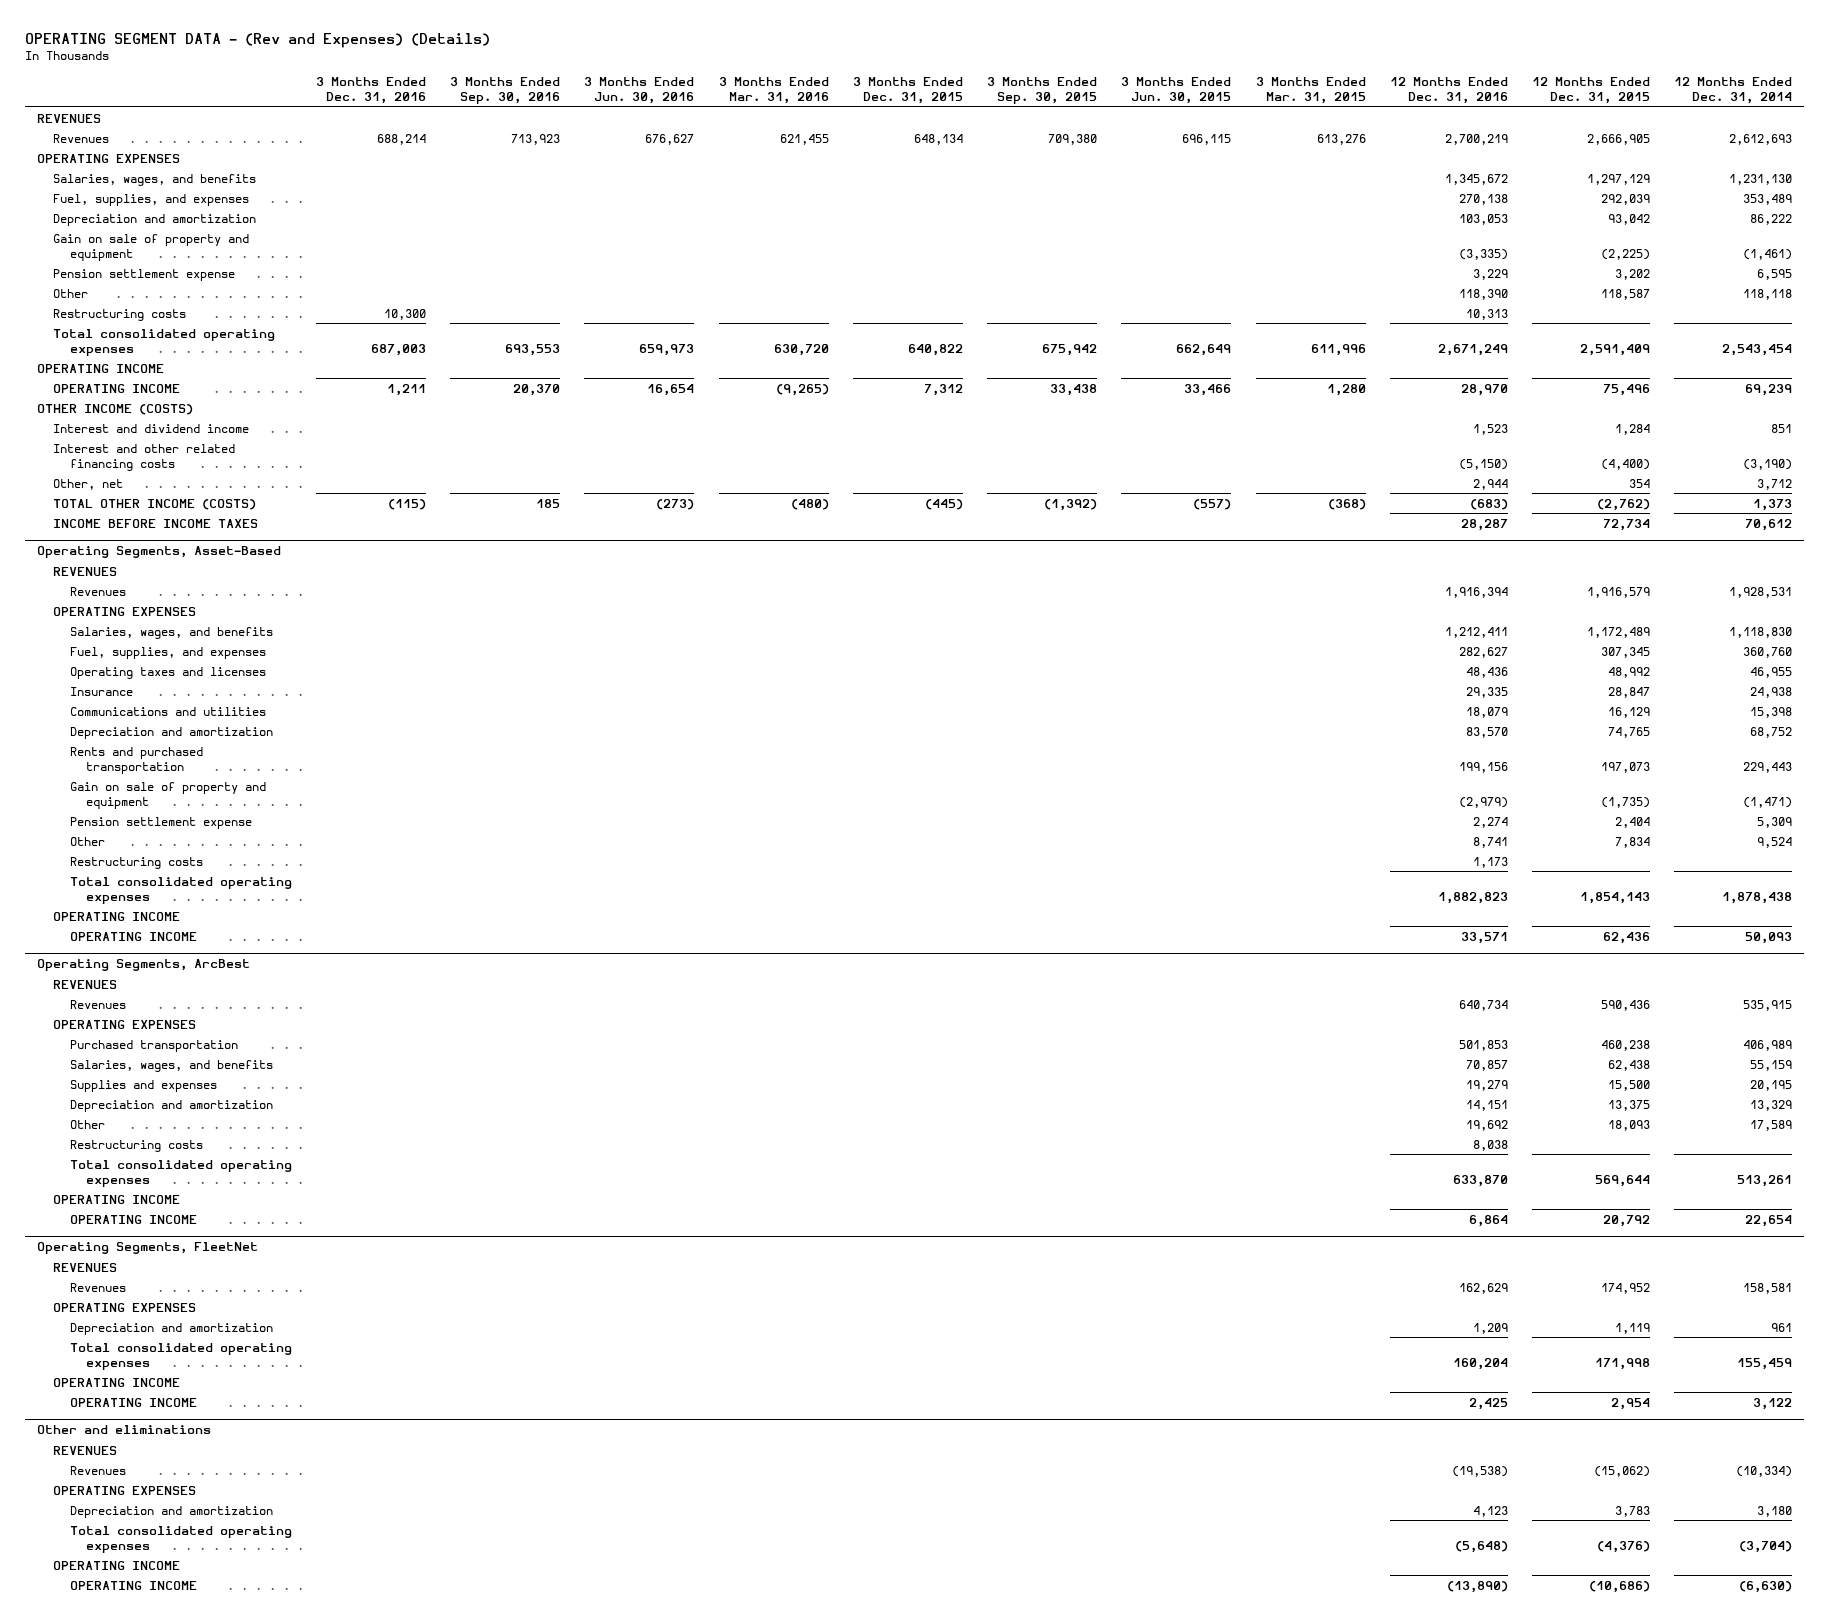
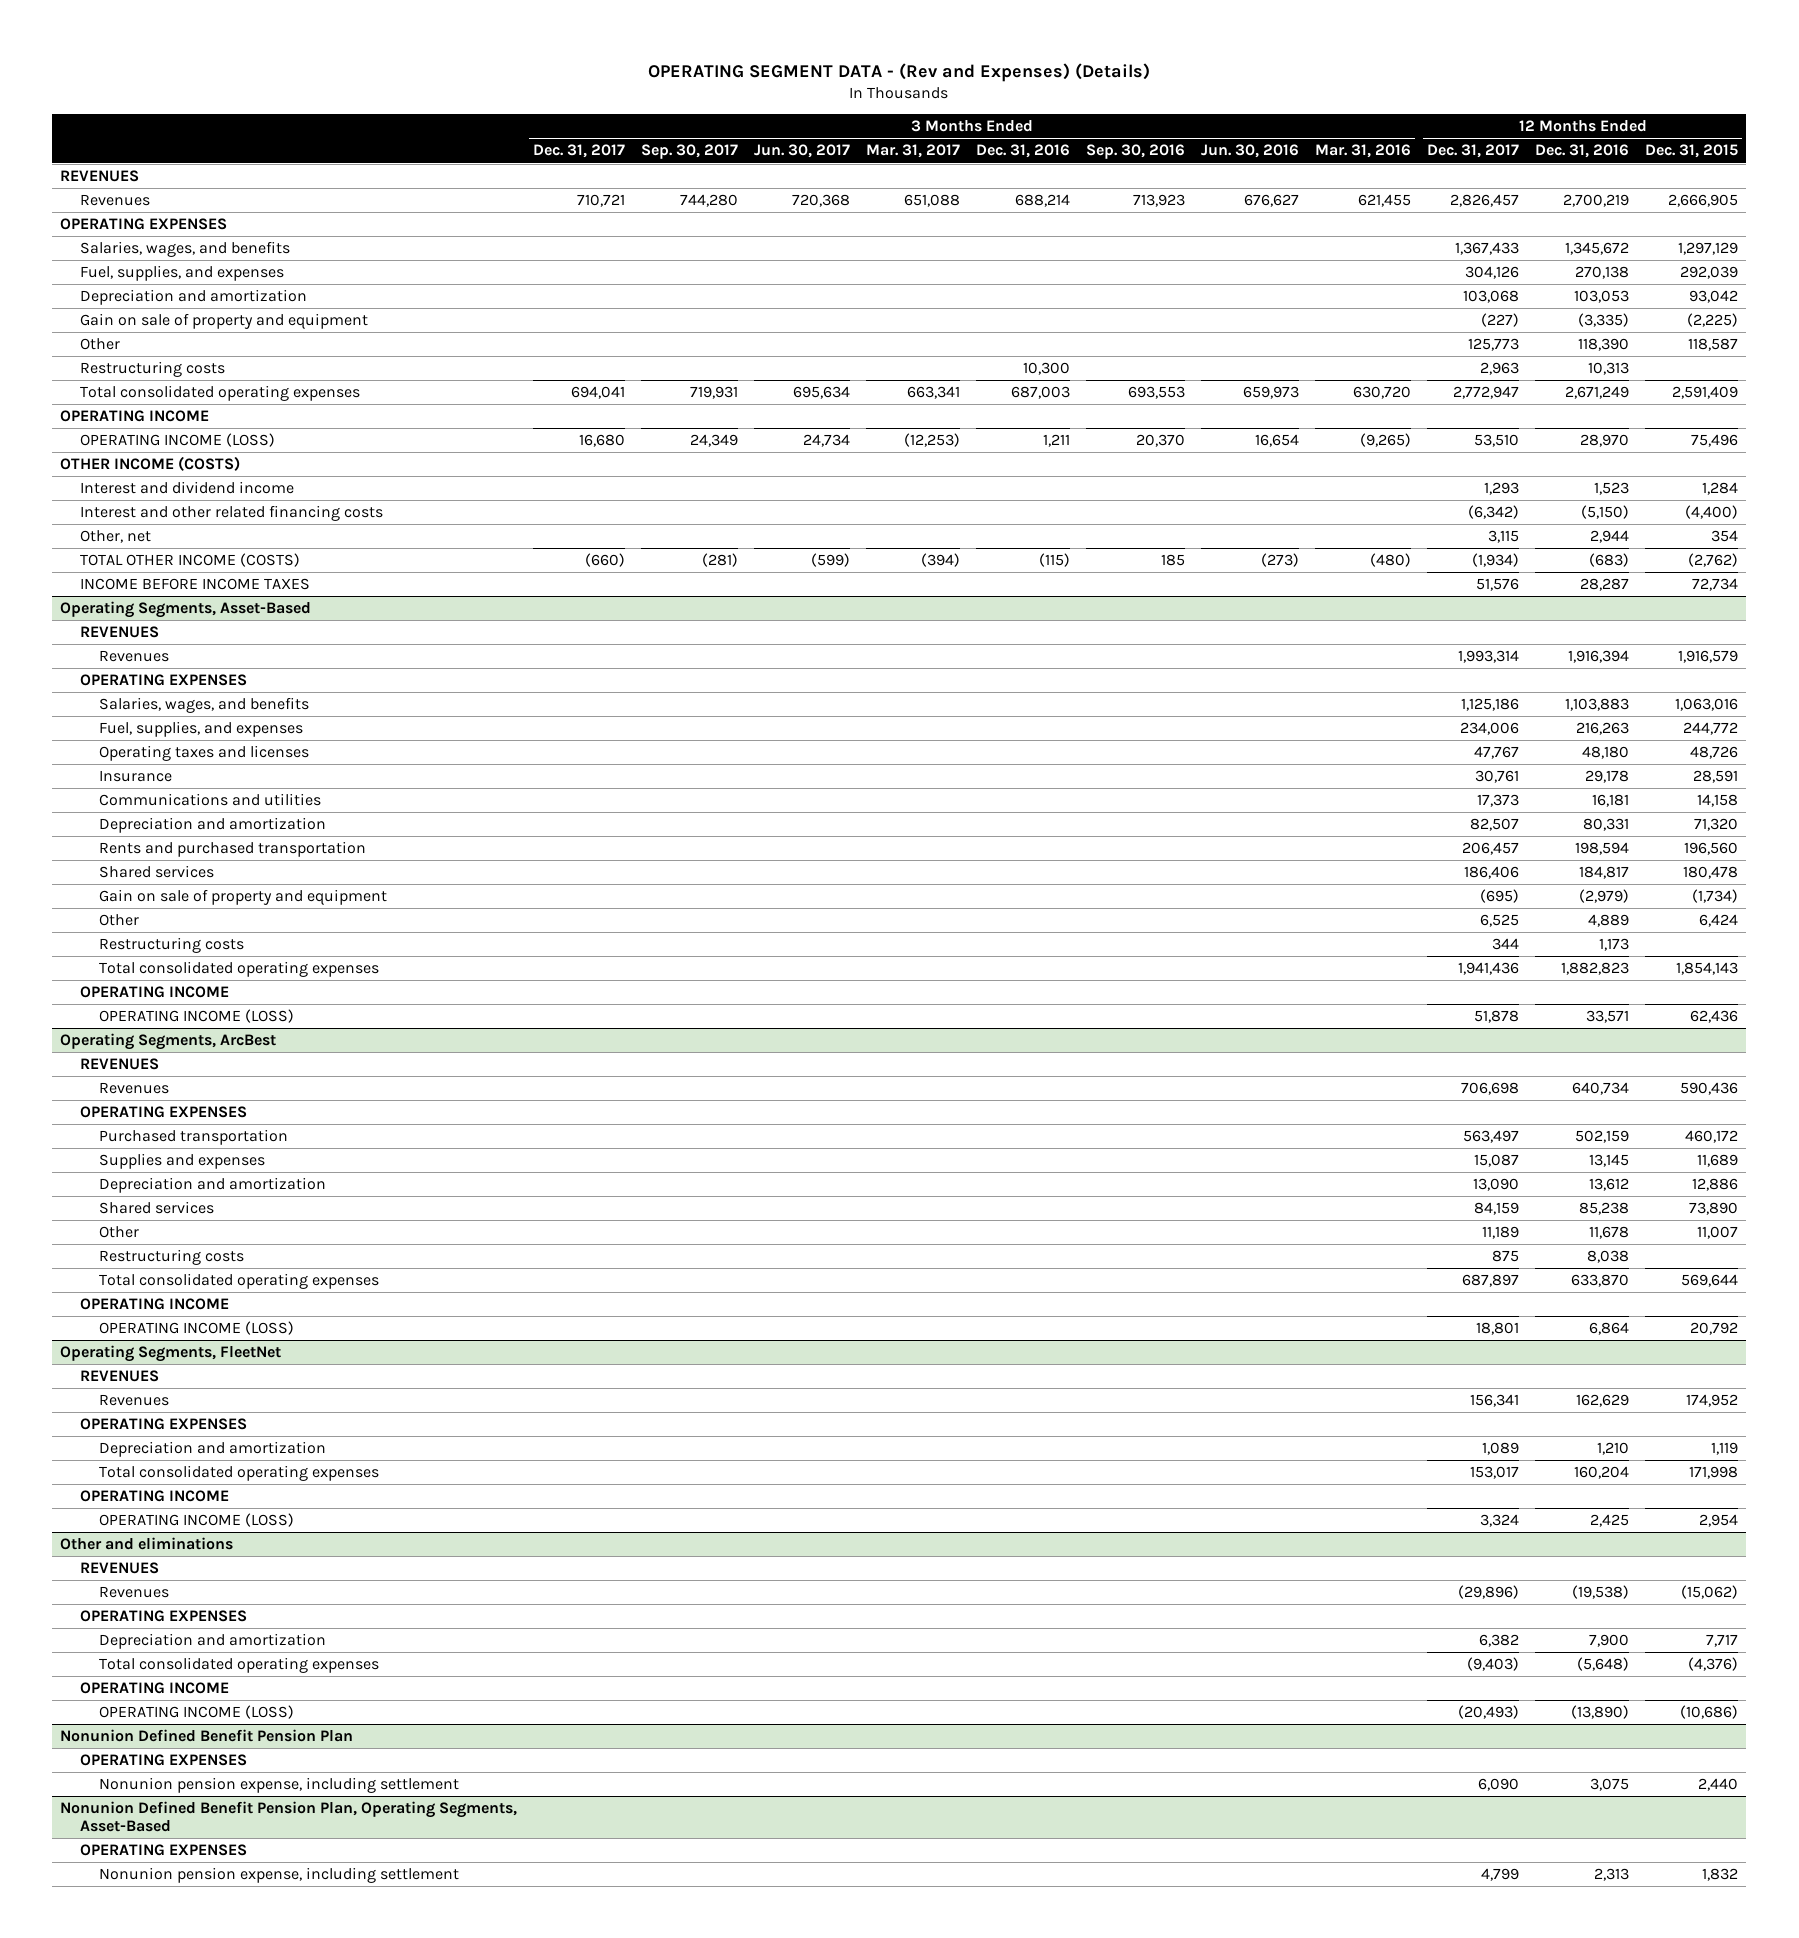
- | 3 Months Ended Dec. 31, 2016 | 3 Months Ended Sep. 30, 2016 | 3 Months Ended Jun. 30, 2016 | 3 Months Ended Mar. 31, 2016 | 3 Months Ended Dec. 31, 2015 | 3 Months Ended Sep. 30, 2015 | 3 Months Ended Jun. 30, 2015 | 3 Months Ended Mar. 31, 2015 | 12 Months Ended Dec. 31, 2016 | 12 Months Ended Dec. 31, 2015 | 12 Months Ended Dec. 31, 2014
+ | 3 Months Ended Dec. 31, 2017 | 3 Months Ended Sep. 30, 2017 | 3 Months Ended Jun. 30, 2017 | 3 Months Ended Mar. 31, 2017 | 3 Months Ended Dec. 31, 2016 | 3 Months Ended Sep. 30, 2016 | 3 Months Ended Jun. 30, 2016 | 3 Months Ended Mar. 31, 2016 | 12 Months Ended Dec. 31, 2017 | 12 Months Ended Dec. 31, 2016 | 12 Months Ended Dec. 31, 2015
- Pension settlement expense | | | | | | | | | 3,229 | 3,202 | 6,595
- OPERATING INCOME | 1,211 | 20,370 | 16,654 | (9,265) | 7,312 | 33,438 | 33,466 | 1,280 | 28,970 | 75,496 | 69,239
+ OPERATING INCOME (LOSS) | 16,680 | 24,349 | 24,734 | (12,253) | 1,211 | 20,370 | 16,654 | (9,265) | 53,510 | 28,970 | 75,496
@ Operating Segments, Asset-Based
- Salaries, wages, and benefits | | | | | | | | | 1,212,411 | 1,172,489 | 1,118,830
- Fuel, supplies, and expenses | | | | | | | | | 282,627 | 307,345 | 360,760
- Operating taxes and licenses | | | | | | | | | 48,436 | 48,992 | 46,955
- Insurance | | | | | | | | | 29,335 | 28,847 | 24,938
- Communications and utilities | | | | | | | | | 18,079 | 16,129 | 15,398
- Depreciation and amortization | | | | | | | | | 83,570 | 74,765 | 68,752
- Rents and purchased transportation | | | | | | | | | 199,156 | 197,073 | 229,443
- Gain on sale of property and equipment | | | | | | | | | (2,979) | (1,735) | (1,471)
- Pension settlement expense | | | | | | | | | 2,274 | 2,404 | 5,309
- Other | | | | | | | | | 8,741 | 7,834 | 9,524
+ Salaries, wages, and benefits | | | | | | | | | 1,125,186 | 1,103,883 | 1,063,016
+ Fuel, supplies, and expenses | | | | | | | | | 234,006 | 216,263 | 244,772
+ Operating taxes and licenses | | | | | | | | | 47,767 | 48,180 | 48,726
+ Insurance | | | | | | | | | 30,761 | 29,178 | 28,591
+ Communications and utilities | | | | | | | | | 17,373 | 16,181 | 14,158
+ Depreciation and amortization | | | | | | | | | 82,507 | 80,331 | 71,320
+ Rents and purchased transportation | | | | | | | | | 206,457 | 198,594 | 196,560
+ Shared services | | | | | | | | | 186,406 | 184,817 | 180,478
+ Gain on sale of property and equipment | | | | | | | | | (695) | (2,979) | (1,734)
+ Other | | | | | | | | | 6,525 | 4,889 | 6,424
- OPERATING INCOME | | | | | | | | | 33,571 | 62,436 | 50,093
+ OPERATING INCOME (LOSS) | | | | | | | | | 51,878 | 33,571 | 62,436
@ Operating Segments, ArcBest
- Purchased transportation | | | | | | | | | 501,853 | 460,238 | 406,989
- Salaries, wages, and benefits | | | | | | | | | 70,857 | 62,438 | 55,159
- Supplies and expenses | | | | | | | | | 19,279 | 15,500 | 20,195
- Depreciation and amortization | | | | | | | | | 14,151 | 13,375 | 13,329
- Other | | | | | | | | | 19,692 | 18,093 | 17,589
+ Purchased transportation | | | | | | | | | 563,497 | 502,159 | 460,172
+ Supplies and expenses | | | | | | | | | 15,087 | 13,145 | 11,689
+ Depreciation and amortization | | | | | | | | | 13,090 | 13,612 | 12,886
+ Shared services | | | | | | | | | 84,159 | 85,238 | 73,890
+ Other | | | | | | | | | 11,189 | 11,678 | 11,007
- OPERATING INCOME | | | | | | | | | 6,864 | 20,792 | 22,654
+ OPERATING INCOME (LOSS) | | | | | | | | | 18,801 | 6,864 | 20,792
@ Operating Segments, FleetNet
- Depreciation and amortization | | | | | | | | | 1,209 | 1,119 | 961
+ Depreciation and amortization | | | | | | | | | 1,089 | 1,210 | 1,119
- OPERATING INCOME | | | | | | | | | 2,425 | 2,954 | 3,122
+ OPERATING INCOME (LOSS) | | | | | | | | | 3,324 | 2,425 | 2,954
@ Other and eliminations
- Depreciation and amortization | | | | | | | | | 4,123 | 3,783 | 3,180
+ Depreciation and amortization | | | | | | | | | 6,382 | 7,900 | 7,717
- OPERATING INCOME | | | | | | | | | (13,890) | (10,686) | (6,630)
+ OPERATING INCOME (LOSS) | | | | | | | | | (20,493) | (13,890) | (10,686)
+ Nonunion Defined Benefit Pension Plan
+ OPERATING EXPENSES
+ Nonunion pension expense, including settlement | | | | | | | | | 6,090 | 3,075 | 2,440
+ Nonunion Defined Benefit Pension Plan, Operating Segments, Asset-Based
+ OPERATING EXPENSES
+ Nonunion pension expense, including settlement | | | | | | | | | 4,799 | 2,313 | 1,832

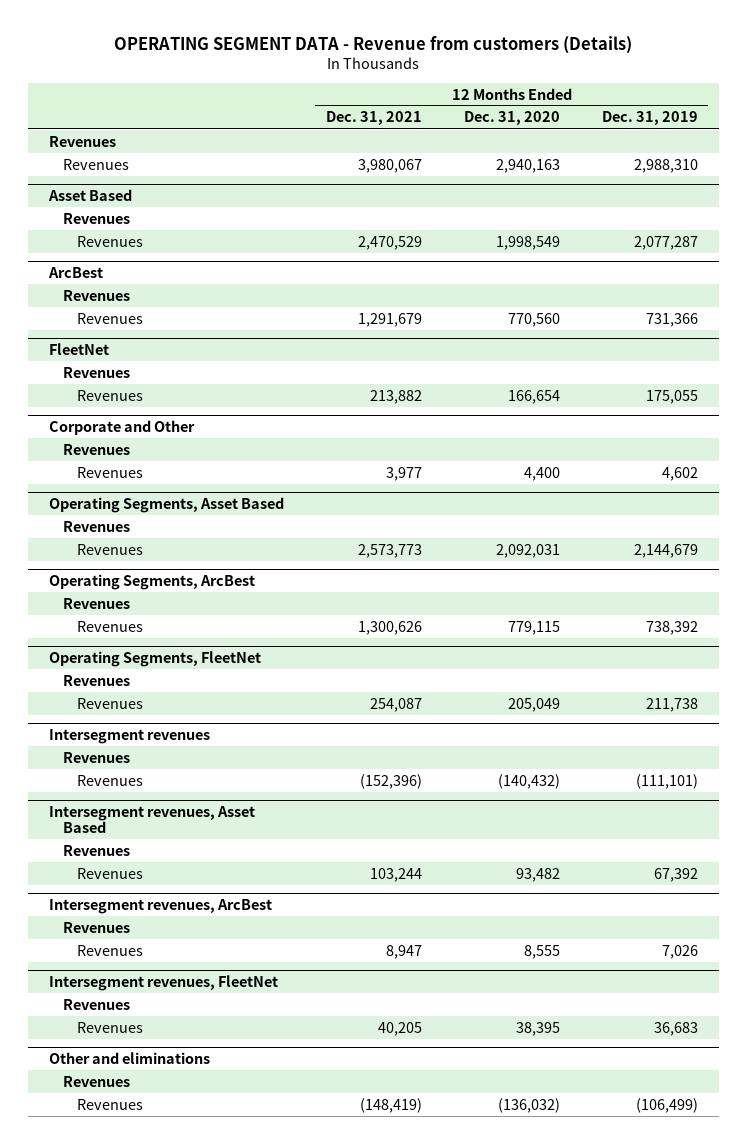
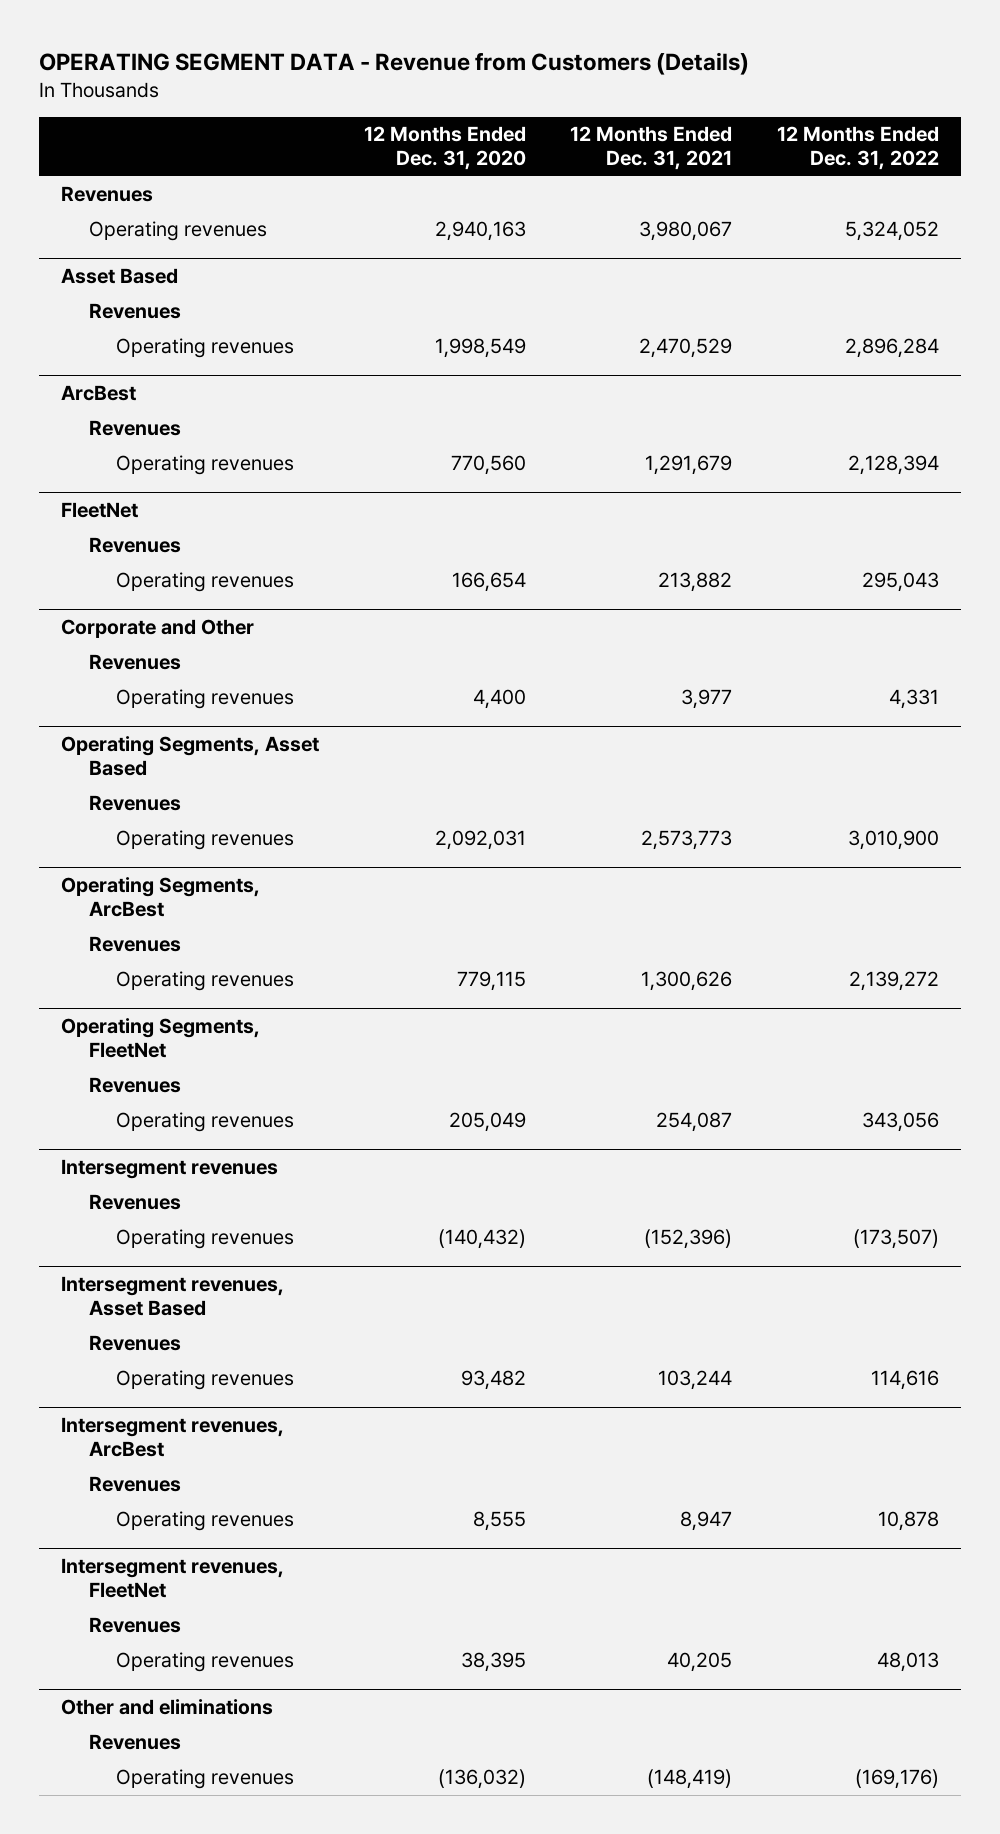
- OPERATING SEGMENT DATA - Revenue from customers (Details)
+ OPERATING SEGMENT DATA - Revenue from Customers (Details)
- | 12 Months Ended Dec. 31, 2021 | 12 Months Ended Dec. 31, 2020 | 12 Months Ended Dec. 31, 2019
+ | 12 Months Ended Dec. 31, 2020 | 12 Months Ended Dec. 31, 2021 | 12 Months Ended Dec. 31, 2022
- Revenues | 3,980,067 | 2,940,163 | 2,988,310
+ Operating revenues | 2,940,163 | 3,980,067 | 5,324,052
@ Asset Based
- Revenues | 2,470,529 | 1,998,549 | 2,077,287
+ Operating revenues | 1,998,549 | 2,470,529 | 2,896,284
@ ArcBest
- Revenues | 1,291,679 | 770,560 | 731,366
+ Operating revenues | 770,560 | 1,291,679 | 2,128,394
@ FleetNet
- Revenues | 213,882 | 166,654 | 175,055
+ Operating revenues | 166,654 | 213,882 | 295,043
@ Corporate and Other
- Revenues | 3,977 | 4,400 | 4,602
+ Operating revenues | 4,400 | 3,977 | 4,331
@ Operating Segments, Asset Based
- Revenues | 2,573,773 | 2,092,031 | 2,144,679
+ Operating revenues | 2,092,031 | 2,573,773 | 3,010,900
@ Operating Segments, ArcBest
- Revenues | 1,300,626 | 779,115 | 738,392
+ Operating revenues | 779,115 | 1,300,626 | 2,139,272
@ Operating Segments, FleetNet
- Revenues | 254,087 | 205,049 | 211,738
+ Operating revenues | 205,049 | 254,087 | 343,056
@ Intersegment revenues
- Revenues | (152,396) | (140,432) | (111,101)
+ Operating revenues | (140,432) | (152,396) | (173,507)
@ Intersegment revenues, Asset Based
- Revenues | 103,244 | 93,482 | 67,392
+ Operating revenues | 93,482 | 103,244 | 114,616
@ Intersegment revenues, ArcBest
- Revenues | 8,947 | 8,555 | 7,026
+ Operating revenues | 8,555 | 8,947 | 10,878
@ Intersegment revenues, FleetNet
- Revenues | 40,205 | 38,395 | 36,683
+ Operating revenues | 38,395 | 40,205 | 48,013
@ Other and eliminations
- Revenues | (148,419) | (136,032) | (106,499)
+ Operating revenues | (136,032) | (148,419) | (169,176)

